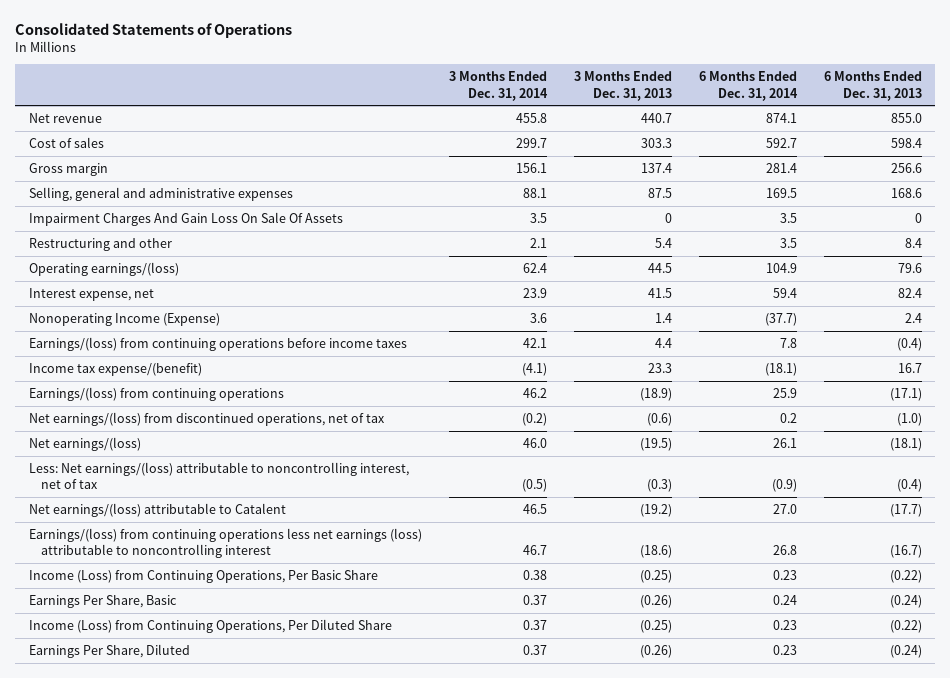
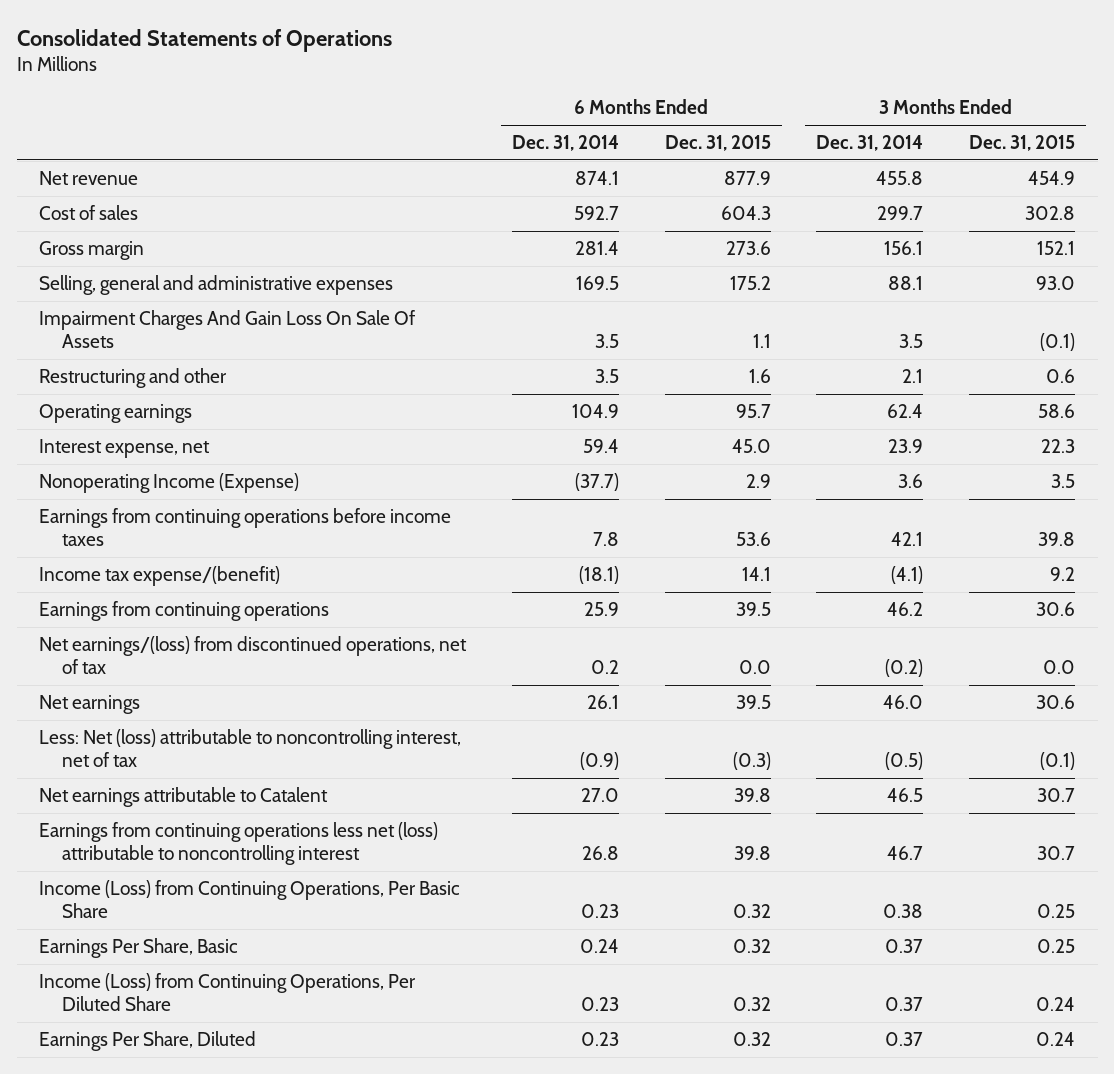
- | 3 Months Ended Dec. 31, 2014 | 3 Months Ended Dec. 31, 2013 | 6 Months Ended Dec. 31, 2014 | 6 Months Ended Dec. 31, 2013
+ | 6 Months Ended Dec. 31, 2014 | 6 Months Ended Dec. 31, 2015 | 3 Months Ended Dec. 31, 2014 | 3 Months Ended Dec. 31, 2015
- Operating earnings/(loss) | 62.4 | 44.5 | 104.9 | 79.6
+ Operating earnings | 104.9 | 95.7 | 62.4 | 58.6
- Earnings/(loss) from continuing operations before income taxes | 42.1 | 4.4 | 7.8 | (0.4)
+ Earnings from continuing operations before income taxes | 7.8 | 53.6 | 42.1 | 39.8
- Earnings/(loss) from continuing operations | 46.2 | (18.9) | 25.9 | (17.1)
+ Earnings from continuing operations | 25.9 | 39.5 | 46.2 | 30.6
- Net earnings/(loss) | 46.0 | (19.5) | 26.1 | (18.1)
- Less: Net earnings/(loss) attributable to noncontrolling interest, net of tax | (0.5) | (0.3) | (0.9) | (0.4)
- Net earnings/(loss) attributable to Catalent | 46.5 | (19.2) | 27.0 | (17.7)
- Earnings/(loss) from continuing operations less net earnings (loss) attributable to noncontrolling interest | 46.7 | (18.6) | 26.8 | (16.7)
+ Net earnings | 26.1 | 39.5 | 46.0 | 30.6
+ Less: Net (loss) attributable to noncontrolling interest, net of tax | (0.9) | (0.3) | (0.5) | (0.1)
+ Net earnings attributable to Catalent | 27.0 | 39.8 | 46.5 | 30.7
+ Earnings from continuing operations less net (loss) attributable to noncontrolling interest | 26.8 | 39.8 | 46.7 | 30.7

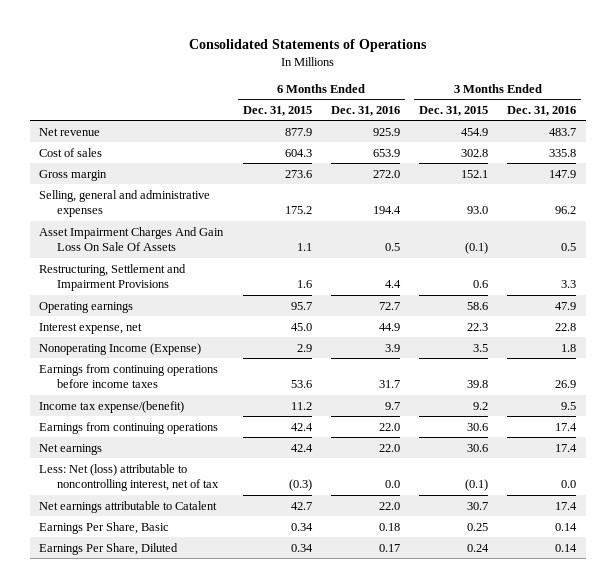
- | 6 Months Ended Dec. 31, 2014 | 6 Months Ended Dec. 31, 2015 | 3 Months Ended Dec. 31, 2014 | 3 Months Ended Dec. 31, 2015
+ | 6 Months Ended Dec. 31, 2015 | 6 Months Ended Dec. 31, 2016 | 3 Months Ended Dec. 31, 2015 | 3 Months Ended Dec. 31, 2016
- Impairment Charges And Gain Loss On Sale Of Assets | 3.5 | 1.1 | 3.5 | (0.1)
- Restructuring and other | 3.5 | 1.6 | 2.1 | 0.6
+ Asset Impairment Charges And Gain Loss On Sale Of Assets | 1.1 | 0.5 | (0.1) | 0.5
+ Restructuring, Settlement and Impairment Provisions | 1.6 | 4.4 | 0.6 | 3.3
- Income tax expense/(benefit) | (18.1) | 14.1 | (4.1) | 9.2
- Earnings from continuing operations | 25.9 | 39.5 | 46.2 | 30.6
- Net earnings/(loss) from discontinued operations, net of tax | 0.2 | 0.0 | (0.2) | 0.0
- Net earnings | 26.1 | 39.5 | 46.0 | 30.6
+ Income tax expense/(benefit) | 11.2 | 9.7 | 9.2 | 9.5
+ Earnings from continuing operations | 42.4 | 22.0 | 30.6 | 17.4
+ Net earnings | 42.4 | 22.0 | 30.6 | 17.4
- Net earnings attributable to Catalent | 27.0 | 39.8 | 46.5 | 30.7
- Earnings from continuing operations less net (loss) attributable to noncontrolling interest | 26.8 | 39.8 | 46.7 | 30.7
- Income (Loss) from Continuing Operations, Per Basic Share | 0.23 | 0.32 | 0.38 | 0.25
- Earnings Per Share, Basic | 0.24 | 0.32 | 0.37 | 0.25
- Income (Loss) from Continuing Operations, Per Diluted Share | 0.23 | 0.32 | 0.37 | 0.24
- Earnings Per Share, Diluted | 0.23 | 0.32 | 0.37 | 0.24
+ Net earnings attributable to Catalent | 42.7 | 22.0 | 30.7 | 17.4
+ Earnings Per Share, Basic | 0.34 | 0.18 | 0.25 | 0.14
+ Earnings Per Share, Diluted | 0.34 | 0.17 | 0.24 | 0.14

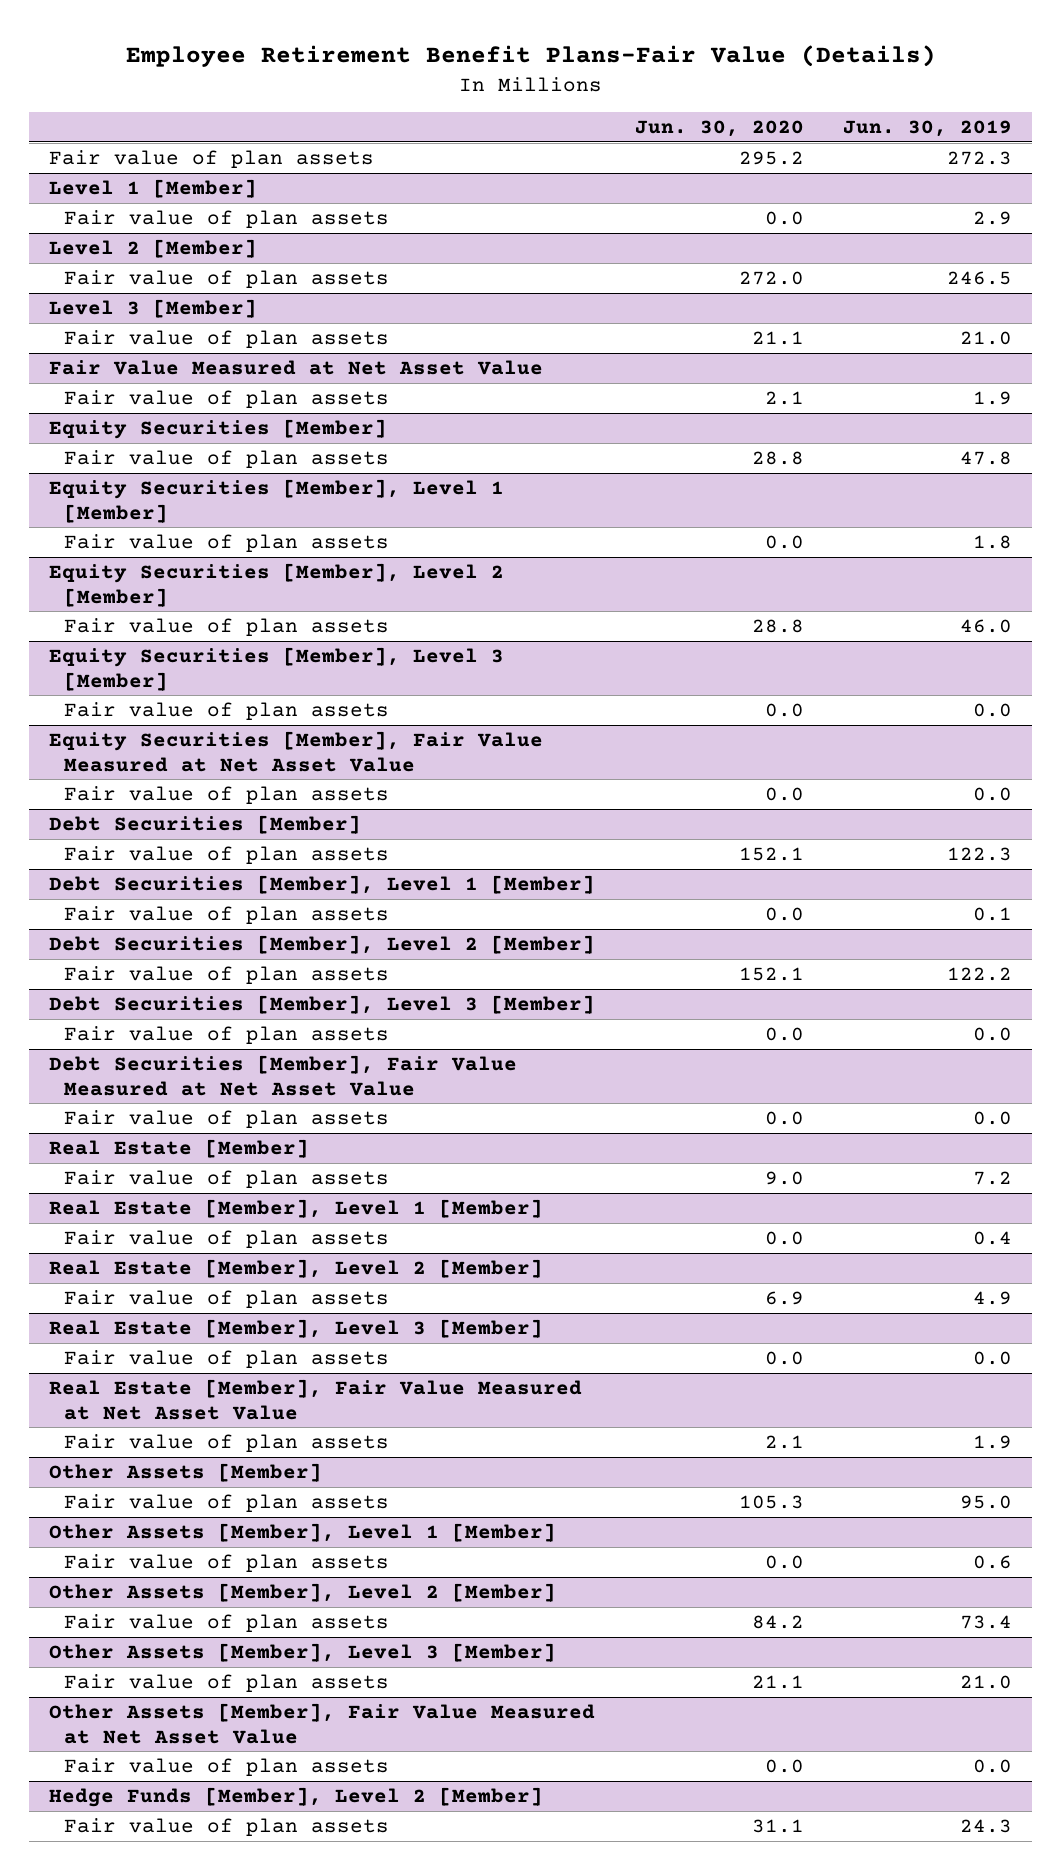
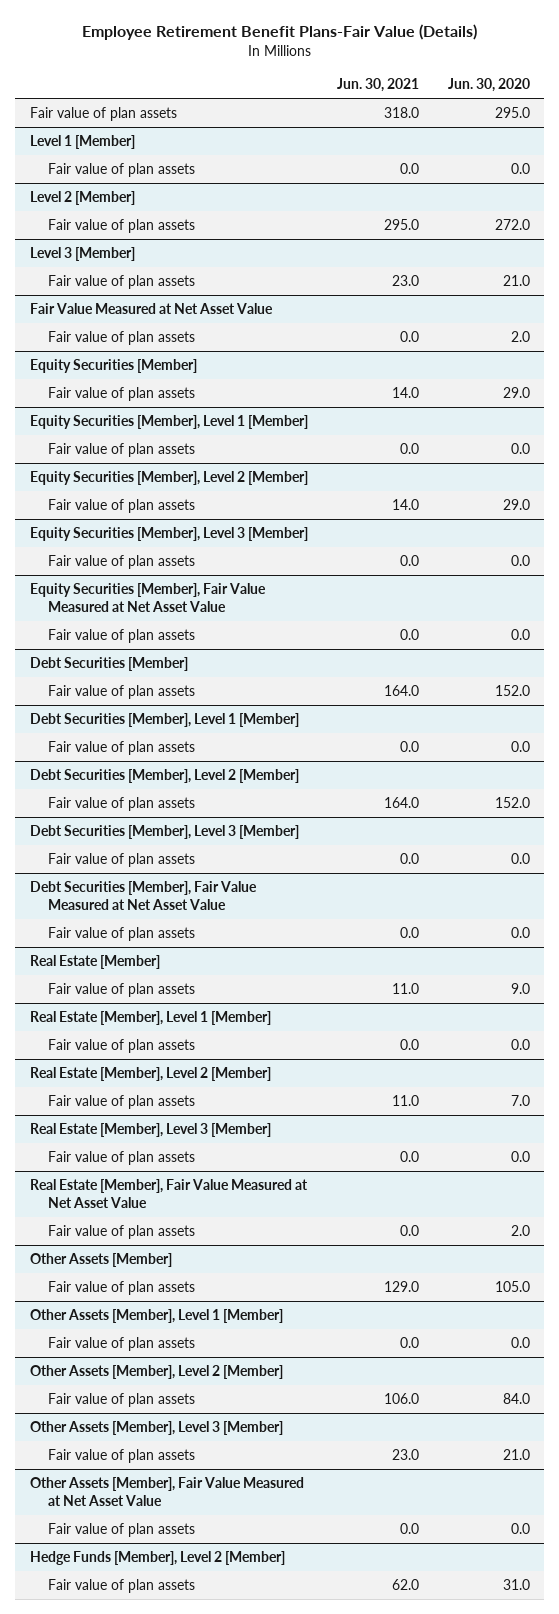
- | Jun. 30, 2020 | Jun. 30, 2019
+ | Jun. 30, 2021 | Jun. 30, 2020
- Fair value of plan assets | 295.2 | 272.3
+ Fair value of plan assets | 318.0 | 295.0
@ Level 3 [Member]
- Fair value of plan assets | 21.1 | 21.0
+ Fair value of plan assets | 23.0 | 21.0
@ Fair Value Measured at Net Asset Value
- Fair value of plan assets | 2.1 | 1.9
+ Fair value of plan assets | 0.0 | 2.0
@ Equity Securities [Member]
- Fair value of plan assets | 28.8 | 47.8
+ Fair value of plan assets | 14.0 | 29.0
@ Equity Securities [Member], Level 2 [Member]
- Fair value of plan assets | 28.8 | 46.0
+ Fair value of plan assets | 14.0 | 29.0
@ Debt Securities [Member]
- Fair value of plan assets | 152.1 | 122.3
+ Fair value of plan assets | 164.0 | 152.0
@ Debt Securities [Member], Level 2 [Member]
- Fair value of plan assets | 152.1 | 122.2
+ Fair value of plan assets | 164.0 | 152.0
@ Real Estate [Member], Level 2 [Member]
- Fair value of plan assets | 6.9 | 4.9
+ Fair value of plan assets | 11.0 | 7.0
@ Real Estate [Member], Fair Value Measured at Net Asset Value
- Fair value of plan assets | 2.1 | 1.9
+ Fair value of plan assets | 0.0 | 2.0
@ Other Assets [Member]
- Fair value of plan assets | 105.3 | 95.0
+ Fair value of plan assets | 129.0 | 105.0
@ Other Assets [Member], Level 2 [Member]
- Fair value of plan assets | 84.2 | 73.4
+ Fair value of plan assets | 106.0 | 84.0
@ Other Assets [Member], Level 3 [Member]
- Fair value of plan assets | 21.1 | 21.0
+ Fair value of plan assets | 23.0 | 21.0
@ Hedge Funds [Member], Level 2 [Member]
- Fair value of plan assets | 31.1 | 24.3
+ Fair value of plan assets | 62.0 | 31.0

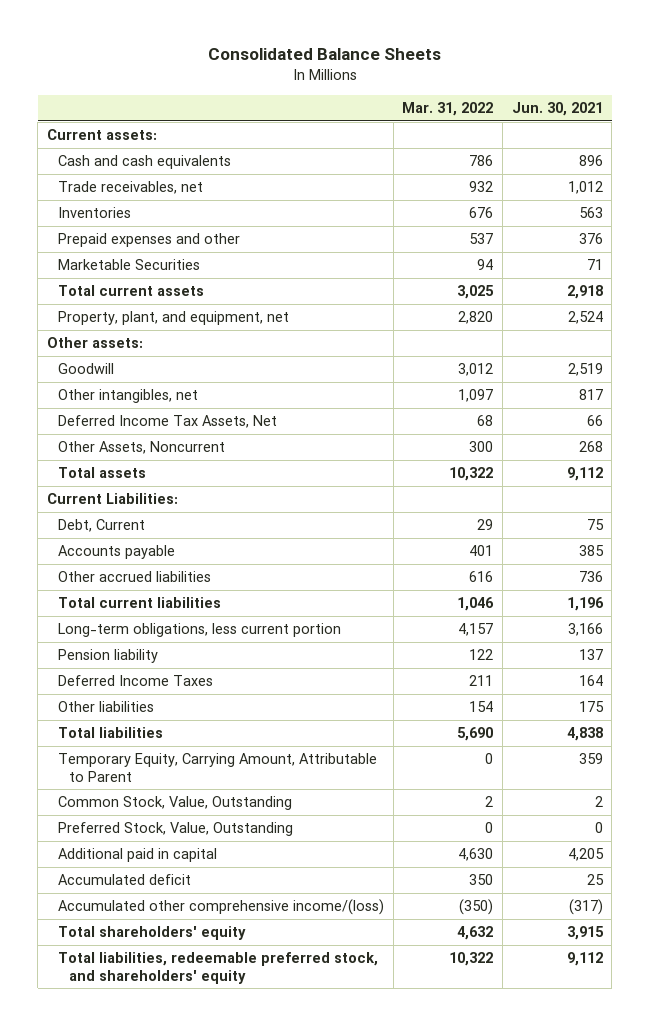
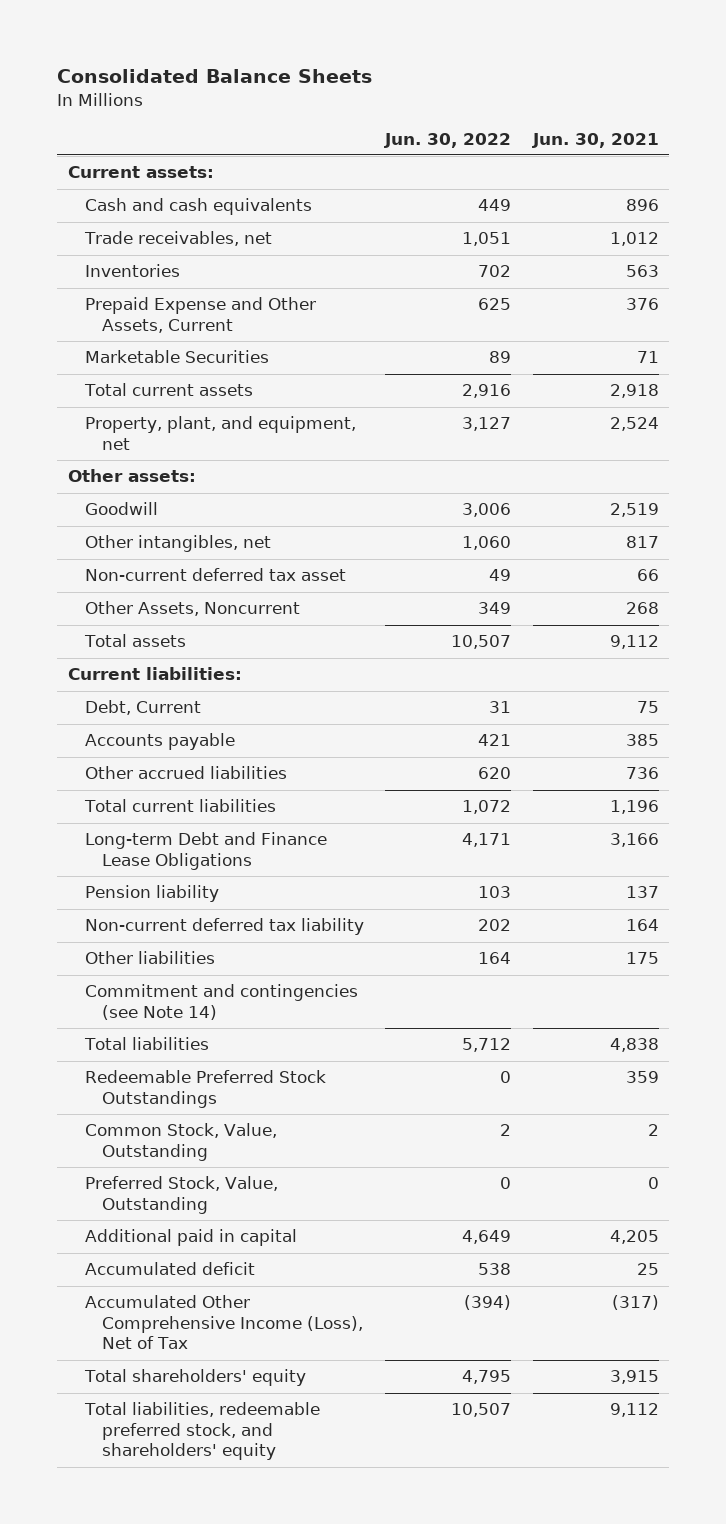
- | Mar. 31, 2022 | Jun. 30, 2021
+ | Jun. 30, 2022 | Jun. 30, 2021
- Prepaid expenses and other | 537 | 376
+ Prepaid Expense and Other Assets, Current | 625 | 376
- Deferred Income Tax Assets, Net | 68 | 66
+ Non-current deferred tax asset | 49 | 66
- Current Liabilities:
+ Current liabilities:
- Long-term obligations, less current portion | 4,157 | 3,166
+ Long-term Debt and Finance Lease Obligations | 4,171 | 3,166
- Deferred Income Taxes | 211 | 164
+ Non-current deferred tax liability | 202 | 164
+ Commitment and contingencies (see Note 14)
- Temporary Equity, Carrying Amount, Attributable to Parent | 0 | 359
+ Redeemable Preferred Stock Outstandings | 0 | 359
- Accumulated other comprehensive income/(loss) | (350) | (317)
+ Accumulated Other Comprehensive Income (Loss), Net of Tax | (394) | (317)

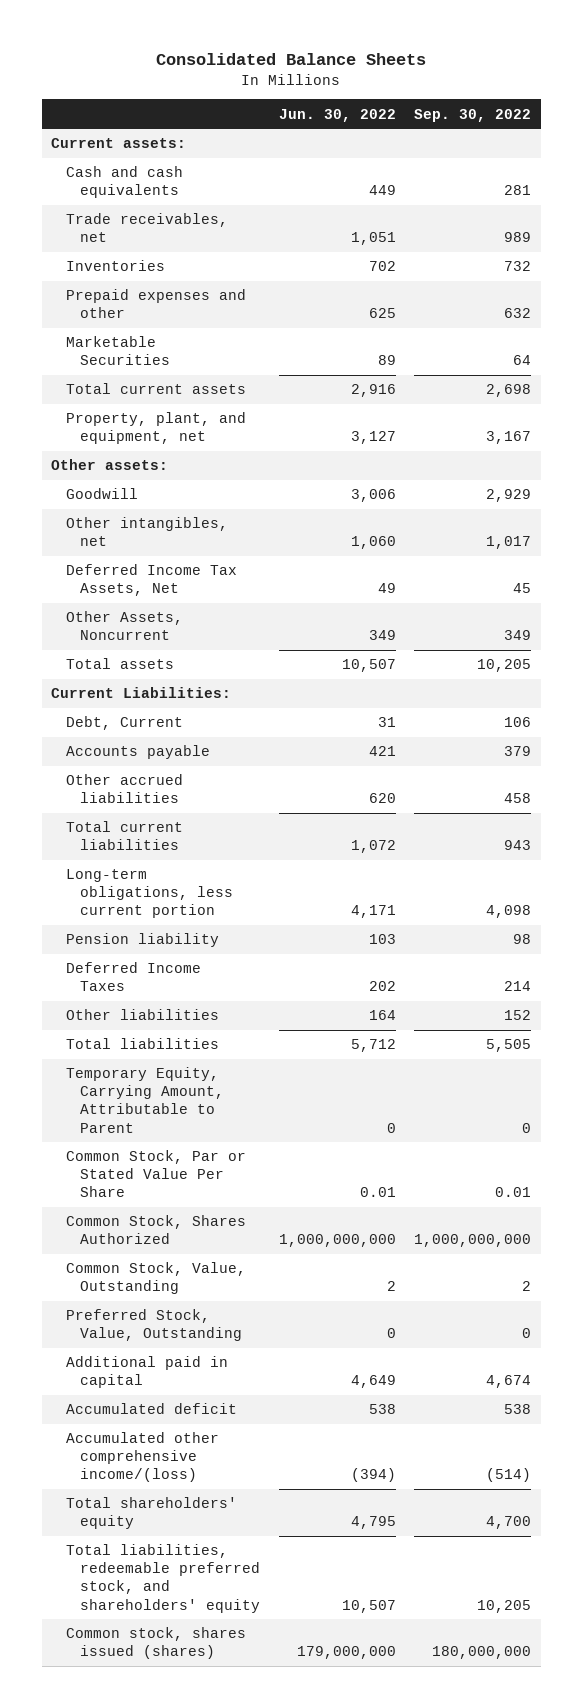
- | Jun. 30, 2022 | Jun. 30, 2021
+ | Jun. 30, 2022 | Sep. 30, 2022
- Prepaid Expense and Other Assets, Current | 625 | 376
+ Prepaid expenses and other | 625 | 632
- Non-current deferred tax asset | 49 | 66
+ Deferred Income Tax Assets, Net | 49 | 45
- Current liabilities:
+ Current Liabilities:
- Long-term Debt and Finance Lease Obligations | 4,171 | 3,166
+ Long-term obligations, less current portion | 4,171 | 4,098
- Non-current deferred tax liability | 202 | 164
+ Deferred Income Taxes | 202 | 214
- Commitment and contingencies (see Note 14)
- Redeemable Preferred Stock Outstandings | 0 | 359
+ Temporary Equity, Carrying Amount, Attributable to Parent | 0 | 0
+ Common Stock, Par or Stated Value Per Share | 0.01 | 0.01
+ Common Stock, Shares Authorized | 1,000,000,000 | 1,000,000,000
- Accumulated Other Comprehensive Income (Loss), Net of Tax | (394) | (317)
+ Accumulated other comprehensive income/(loss) | (394) | (514)
+ Common stock, shares issued (shares) | 179,000,000 | 180,000,000

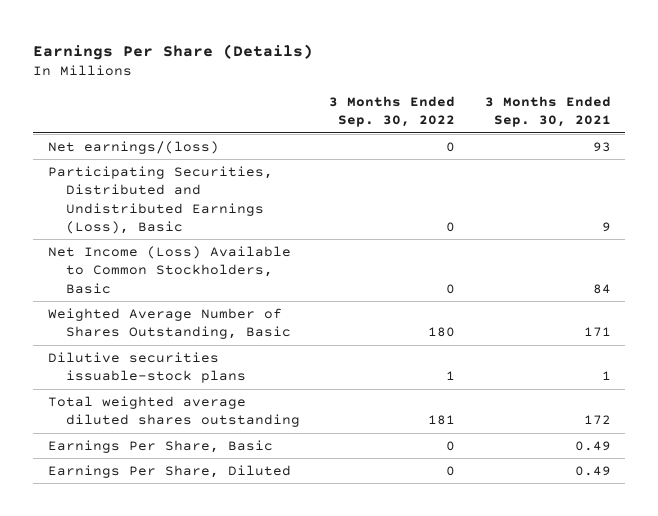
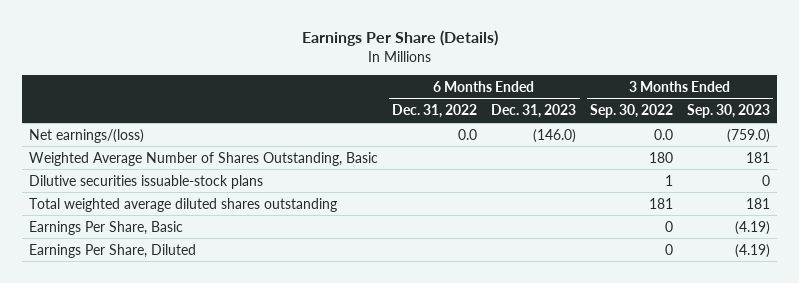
- | 3 Months Ended Sep. 30, 2022 | 3 Months Ended Sep. 30, 2021
+ | 6 Months Ended Dec. 31, 2022 | 6 Months Ended Dec. 31, 2023 | 3 Months Ended Sep. 30, 2022 | 3 Months Ended Sep. 30, 2023
- Net earnings/(loss) | 0 | 93
- Participating Securities, Distributed and Undistributed Earnings (Loss), Basic | 0 | 9
- Net Income (Loss) Available to Common Stockholders, Basic | 0 | 84
+ Net earnings/(loss) | 0.0 | (146.0) | 0.0 | (759.0)

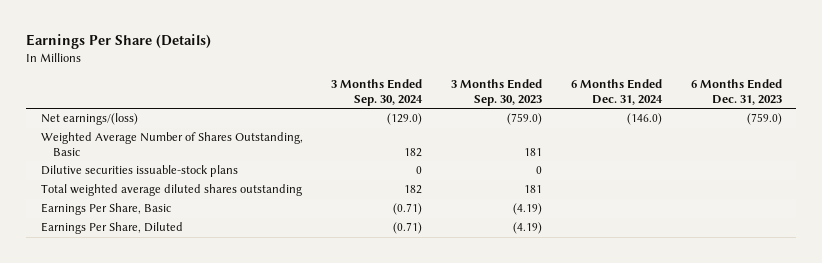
- | 6 Months Ended Dec. 31, 2022 | 6 Months Ended Dec. 31, 2023 | 3 Months Ended Sep. 30, 2022 | 3 Months Ended Sep. 30, 2023
+ | 3 Months Ended Sep. 30, 2024 | 3 Months Ended Sep. 30, 2023 | 6 Months Ended Dec. 31, 2024 | 6 Months Ended Dec. 31, 2023
- Net earnings/(loss) | 0.0 | (146.0) | 0.0 | (759.0)
+ Net earnings/(loss) | (129.0) | (759.0) | (146.0) | (759.0)

